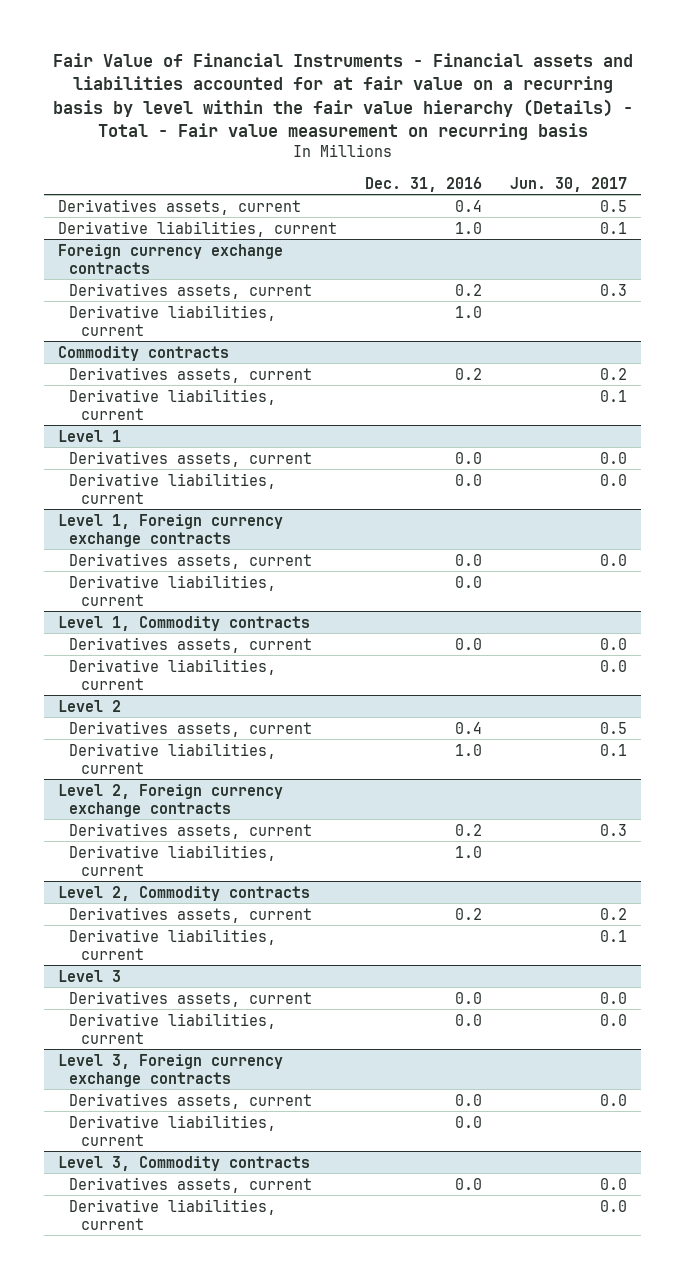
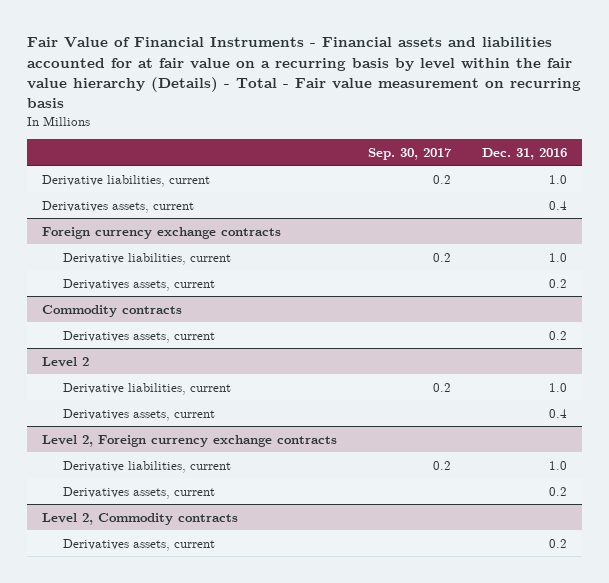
- | Dec. 31, 2016 | Jun. 30, 2017
+ | Sep. 30, 2017 | Dec. 31, 2016
moved down: Derivatives assets, current | | 0.4
@ Foreign currency exchange contracts
moved down: Derivatives assets, current | | 0.2
@ Commodity contracts
- Derivative liabilities, current | | 0.1
- Level 1
- Derivatives assets, current | 0.0 | 0.0
- Derivative liabilities, current | 0.0 | 0.0
- Level 1, Foreign currency exchange contracts
- Derivatives assets, current | 0.0 | 0.0
- Derivative liabilities, current | 0.0 |
- Level 1, Commodity contracts
- Derivatives assets, current | 0.0 | 0.0
- Derivative liabilities, current | | 0.0
@ Level 2
moved down: Derivatives assets, current | | 0.4
@ Level 2, Foreign currency exchange contracts
moved down: Derivatives assets, current | | 0.2
@ Level 2, Commodity contracts
- Derivative liabilities, current | | 0.1
- Level 3
- Derivatives assets, current | 0.0 | 0.0
- Derivative liabilities, current | 0.0 | 0.0
- Level 3, Foreign currency exchange contracts
- Derivatives assets, current | 0.0 | 0.0
- Derivative liabilities, current | 0.0 |
- Level 3, Commodity contracts
- Derivatives assets, current | 0.0 | 0.0
- Derivative liabilities, current | | 0.0

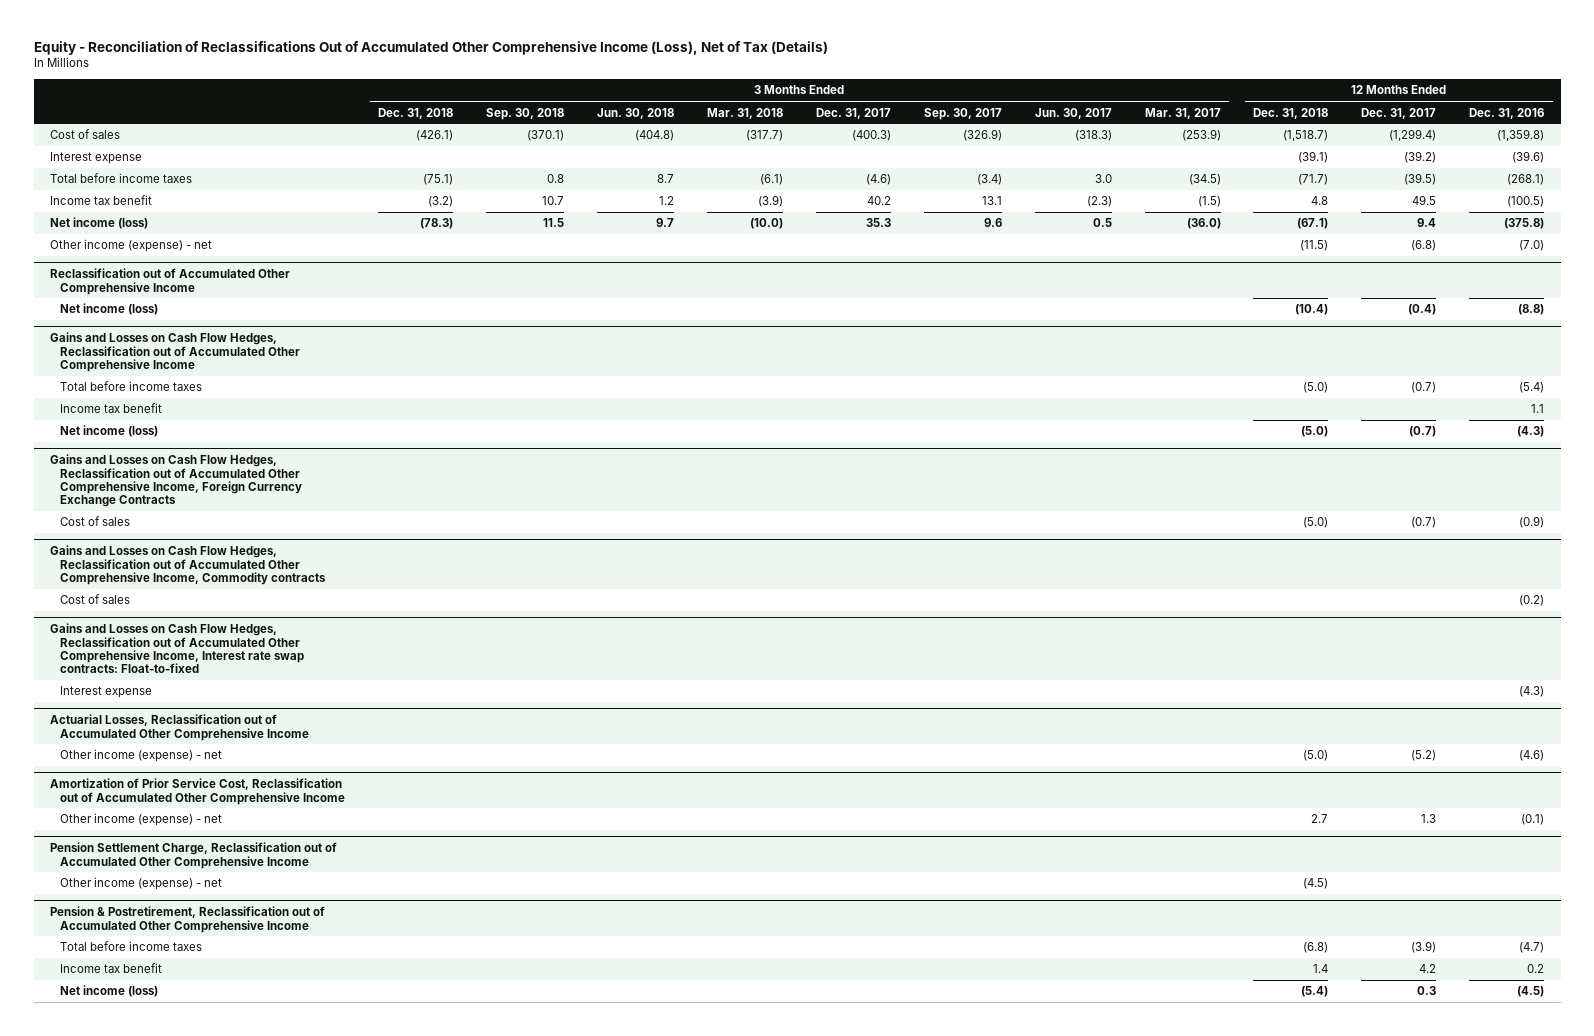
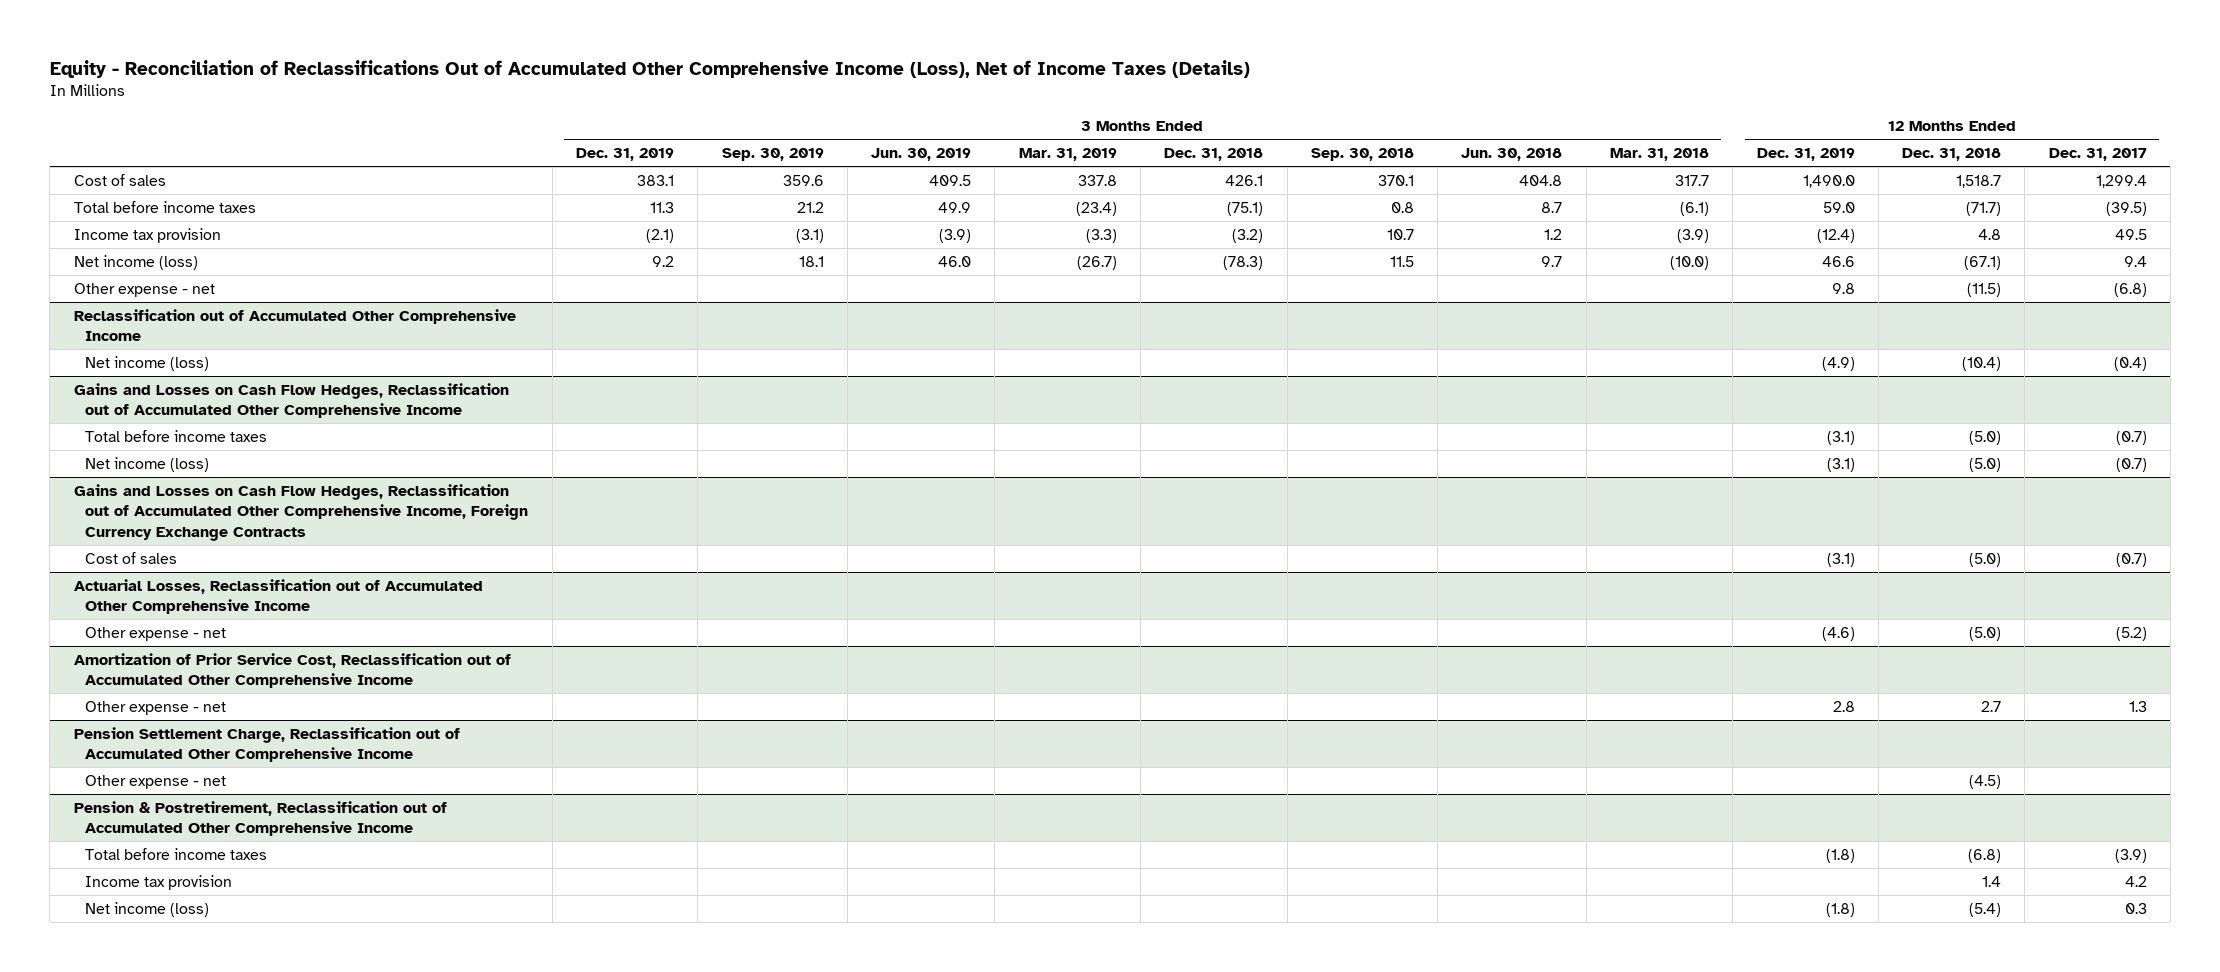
- Equity - Reconciliation of Reclassifications Out of Accumulated Other Comprehensive Income (Loss), Net of Tax (Details)
+ Equity - Reconciliation of Reclassifications Out of Accumulated Other Comprehensive Income (Loss), Net of Income Taxes (Details)
- | 3 Months Ended Dec. 31, 2018 | 3 Months Ended Sep. 30, 2018 | 3 Months Ended Jun. 30, 2018 | 3 Months Ended Mar. 31, 2018 | 3 Months Ended Dec. 31, 2017 | 3 Months Ended Sep. 30, 2017 | 3 Months Ended Jun. 30, 2017 | 3 Months Ended Mar. 31, 2017 | 12 Months Ended Dec. 31, 2018 | 12 Months Ended Dec. 31, 2017 | 12 Months Ended Dec. 31, 2016
+ | 3 Months Ended Dec. 31, 2019 | 3 Months Ended Sep. 30, 2019 | 3 Months Ended Jun. 30, 2019 | 3 Months Ended Mar. 31, 2019 | 3 Months Ended Dec. 31, 2018 | 3 Months Ended Sep. 30, 2018 | 3 Months Ended Jun. 30, 2018 | 3 Months Ended Mar. 31, 2018 | 12 Months Ended Dec. 31, 2019 | 12 Months Ended Dec. 31, 2018 | 12 Months Ended Dec. 31, 2017
- Cost of sales | (426.1) | (370.1) | (404.8) | (317.7) | (400.3) | (326.9) | (318.3) | (253.9) | (1,518.7) | (1,299.4) | (1,359.8)
- Interest expense | | | | | | | | | (39.1) | (39.2) | (39.6)
+ Cost of sales | 383.1 | 359.6 | 409.5 | 337.8 | 426.1 | 370.1 | 404.8 | 317.7 | 1,490.0 | 1,518.7 | 1,299.4
- Income tax benefit | (3.2) | 10.7 | 1.2 | (3.9) | 40.2 | 13.1 | (2.3) | (1.5) | 4.8 | 49.5 | (100.5)
+ Income tax provision | (2.1) | (3.1) | (3.9) | (3.3) | (3.2) | 10.7 | 1.2 | (3.9) | (12.4) | 4.8 | 49.5
- Other income (expense) - net | | | | | | | | | (11.5) | (6.8) | (7.0)
+ Other expense - net | | | | | | | | | 9.8 | (11.5) | (6.8)
@ Gains and Losses on Cash Flow Hedges, Reclassification out of Accumulated Other Comprehensive Income
- Income tax benefit | | | | | | | | | | | 1.1
- Gains and Losses on Cash Flow Hedges, Reclassification out of Accumulated Other Comprehensive Income, Commodity contracts
- Cost of sales | | | | | | | | | | | (0.2)
- Gains and Losses on Cash Flow Hedges, Reclassification out of Accumulated Other Comprehensive Income, Interest rate swap contracts: Float-to-fixed
- Interest expense | | | | | | | | | | | (4.3)
@ Actuarial Losses, Reclassification out of Accumulated Other Comprehensive Income
- Other income (expense) - net | | | | | | | | | (5.0) | (5.2) | (4.6)
+ Other expense - net | | | | | | | | | (4.6) | (5.0) | (5.2)
@ Amortization of Prior Service Cost, Reclassification out of Accumulated Other Comprehensive Income
- Other income (expense) - net | | | | | | | | | 2.7 | 1.3 | (0.1)
+ Other expense - net | | | | | | | | | 2.8 | 2.7 | 1.3
@ Pension Settlement Charge, Reclassification out of Accumulated Other Comprehensive Income
- Other income (expense) - net | | | | | | | | | (4.5) | |
+ Other expense - net | | | | | | | | | | (4.5) |
@ Pension & Postretirement, Reclassification out of Accumulated Other Comprehensive Income
- Income tax benefit | | | | | | | | | 1.4 | 4.2 | 0.2
+ Income tax provision | | | | | | | | | | 1.4 | 4.2

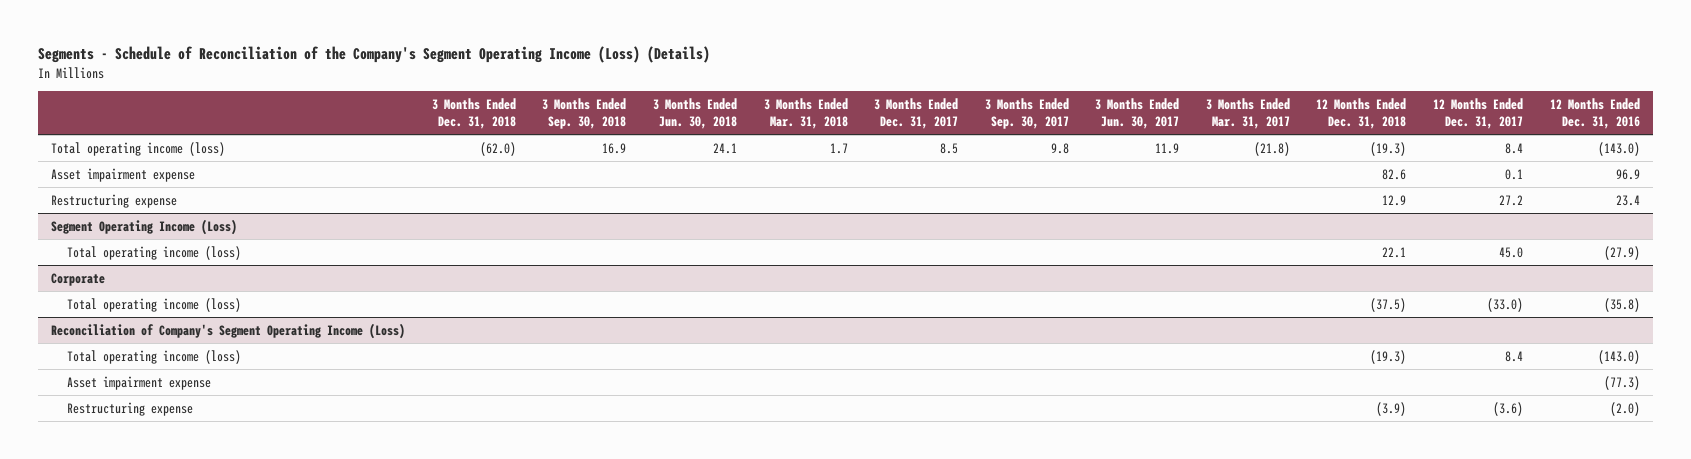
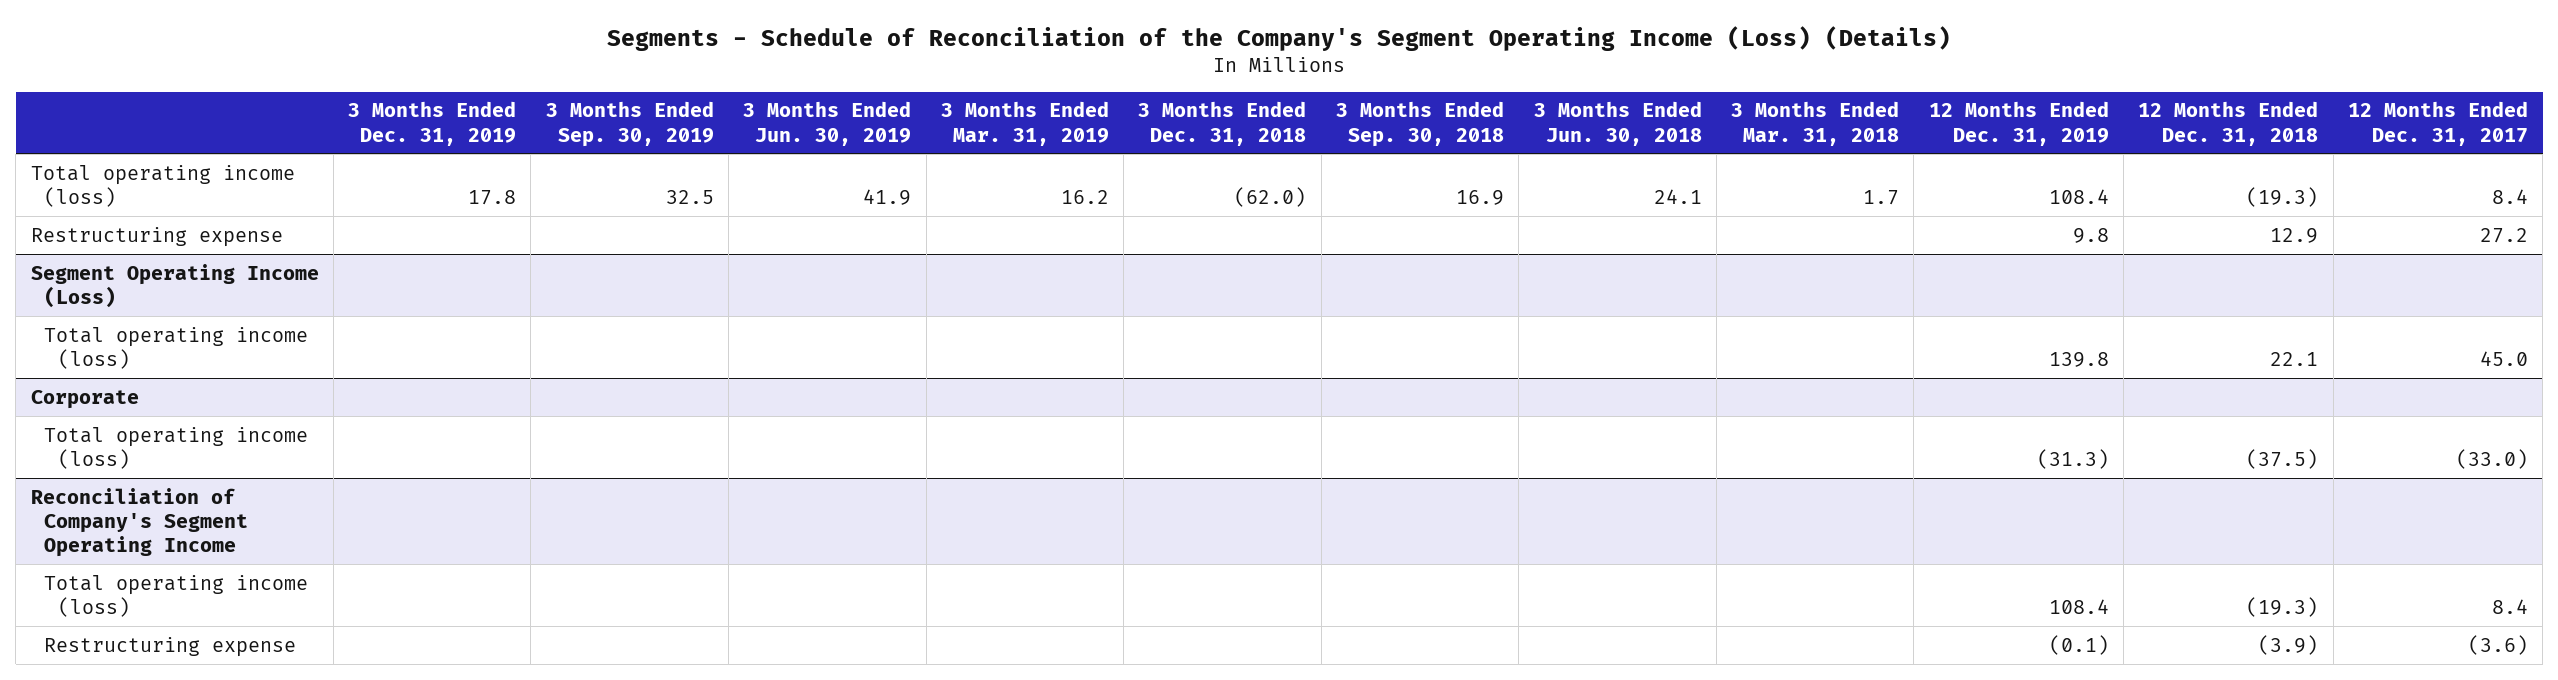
- | 3 Months Ended Dec. 31, 2018 | 3 Months Ended Sep. 30, 2018 | 3 Months Ended Jun. 30, 2018 | 3 Months Ended Mar. 31, 2018 | 3 Months Ended Dec. 31, 2017 | 3 Months Ended Sep. 30, 2017 | 3 Months Ended Jun. 30, 2017 | 3 Months Ended Mar. 31, 2017 | 12 Months Ended Dec. 31, 2018 | 12 Months Ended Dec. 31, 2017 | 12 Months Ended Dec. 31, 2016
+ | 3 Months Ended Dec. 31, 2019 | 3 Months Ended Sep. 30, 2019 | 3 Months Ended Jun. 30, 2019 | 3 Months Ended Mar. 31, 2019 | 3 Months Ended Dec. 31, 2018 | 3 Months Ended Sep. 30, 2018 | 3 Months Ended Jun. 30, 2018 | 3 Months Ended Mar. 31, 2018 | 12 Months Ended Dec. 31, 2019 | 12 Months Ended Dec. 31, 2018 | 12 Months Ended Dec. 31, 2017
- Asset impairment expense | | | | | | | | | 82.6 | 0.1 | 96.9
- Reconciliation of Company's Segment Operating Income (Loss)
+ Reconciliation of Company's Segment Operating Income
- Asset impairment expense | | | | | | | | | | | (77.3)

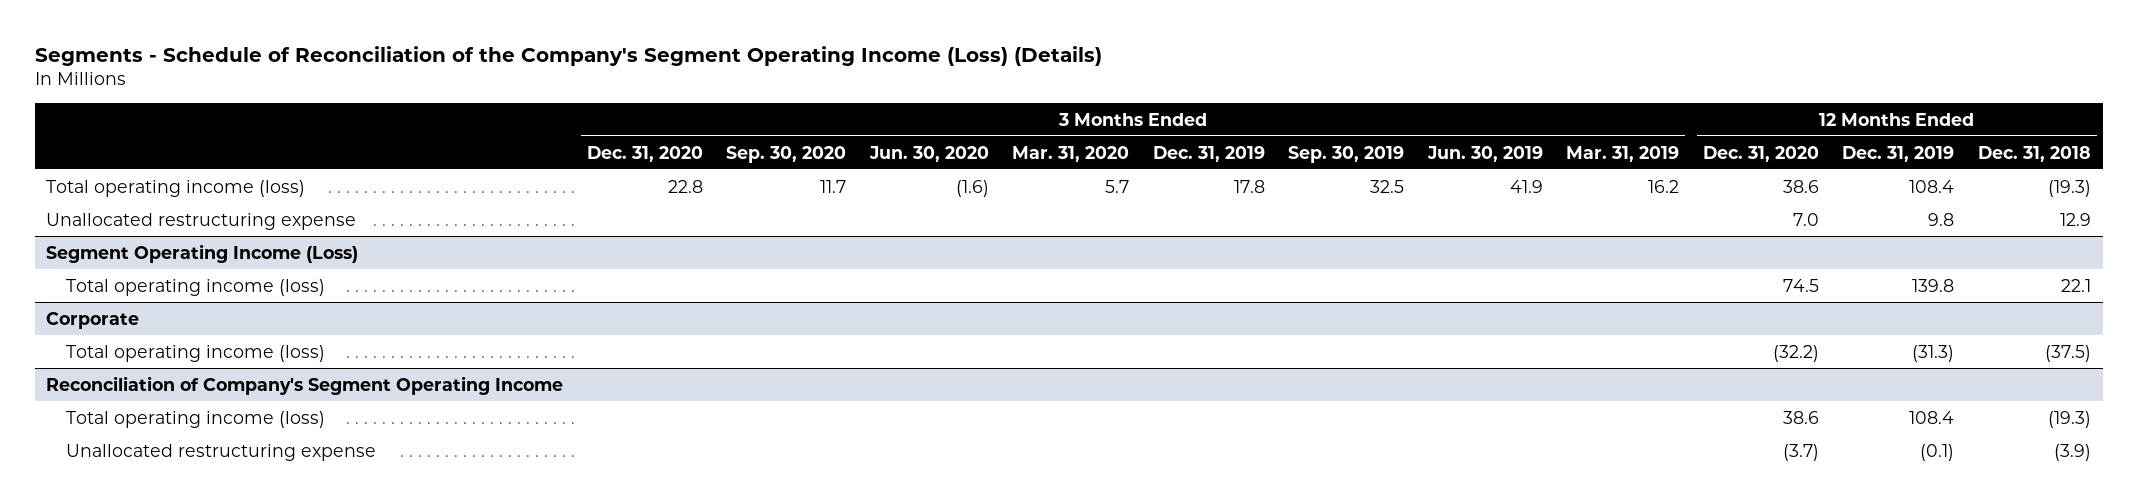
- | 3 Months Ended Dec. 31, 2019 | 3 Months Ended Sep. 30, 2019 | 3 Months Ended Jun. 30, 2019 | 3 Months Ended Mar. 31, 2019 | 3 Months Ended Dec. 31, 2018 | 3 Months Ended Sep. 30, 2018 | 3 Months Ended Jun. 30, 2018 | 3 Months Ended Mar. 31, 2018 | 12 Months Ended Dec. 31, 2019 | 12 Months Ended Dec. 31, 2018 | 12 Months Ended Dec. 31, 2017
+ | 3 Months Ended Dec. 31, 2020 | 3 Months Ended Sep. 30, 2020 | 3 Months Ended Jun. 30, 2020 | 3 Months Ended Mar. 31, 2020 | 3 Months Ended Dec. 31, 2019 | 3 Months Ended Sep. 30, 2019 | 3 Months Ended Jun. 30, 2019 | 3 Months Ended Mar. 31, 2019 | 12 Months Ended Dec. 31, 2020 | 12 Months Ended Dec. 31, 2019 | 12 Months Ended Dec. 31, 2018
- Restructuring expense | | | | | | | | | 9.8 | 12.9 | 27.2
+ Unallocated restructuring expense | | | | | | | | | 7.0 | 9.8 | 12.9
@ Reconciliation of Company's Segment Operating Income
- Restructuring expense | | | | | | | | | (0.1) | (3.9) | (3.6)
+ Unallocated restructuring expense | | | | | | | | | (3.7) | (0.1) | (3.9)

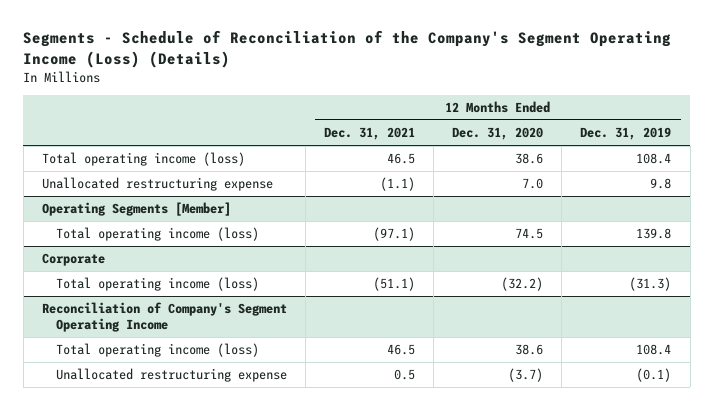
- | 3 Months Ended Dec. 31, 2020 | 3 Months Ended Sep. 30, 2020 | 3 Months Ended Jun. 30, 2020 | 3 Months Ended Mar. 31, 2020 | 3 Months Ended Dec. 31, 2019 | 3 Months Ended Sep. 30, 2019 | 3 Months Ended Jun. 30, 2019 | 3 Months Ended Mar. 31, 2019 | 12 Months Ended Dec. 31, 2020 | 12 Months Ended Dec. 31, 2019 | 12 Months Ended Dec. 31, 2018
+ | 12 Months Ended Dec. 31, 2021 | 12 Months Ended Dec. 31, 2020 | 12 Months Ended Dec. 31, 2019
- Segment Operating Income (Loss)
+ Operating Segments [Member]

